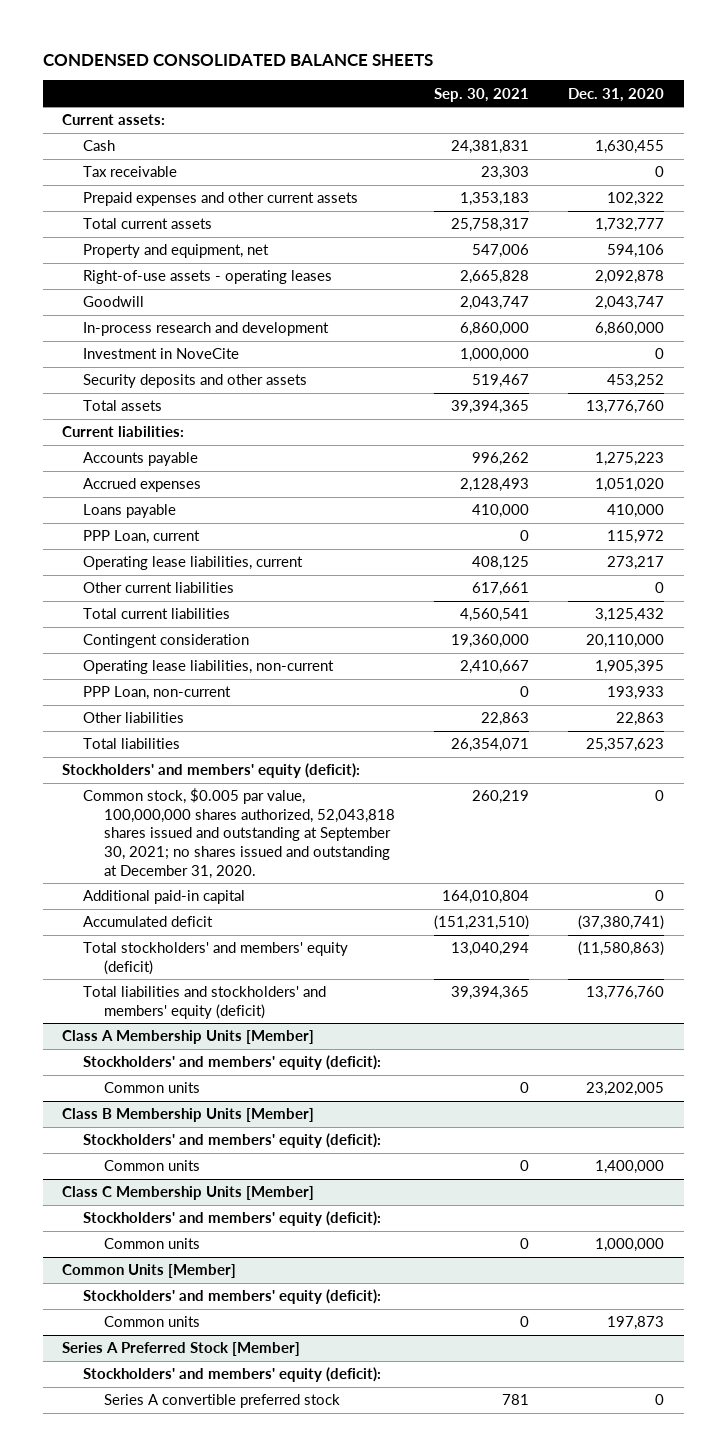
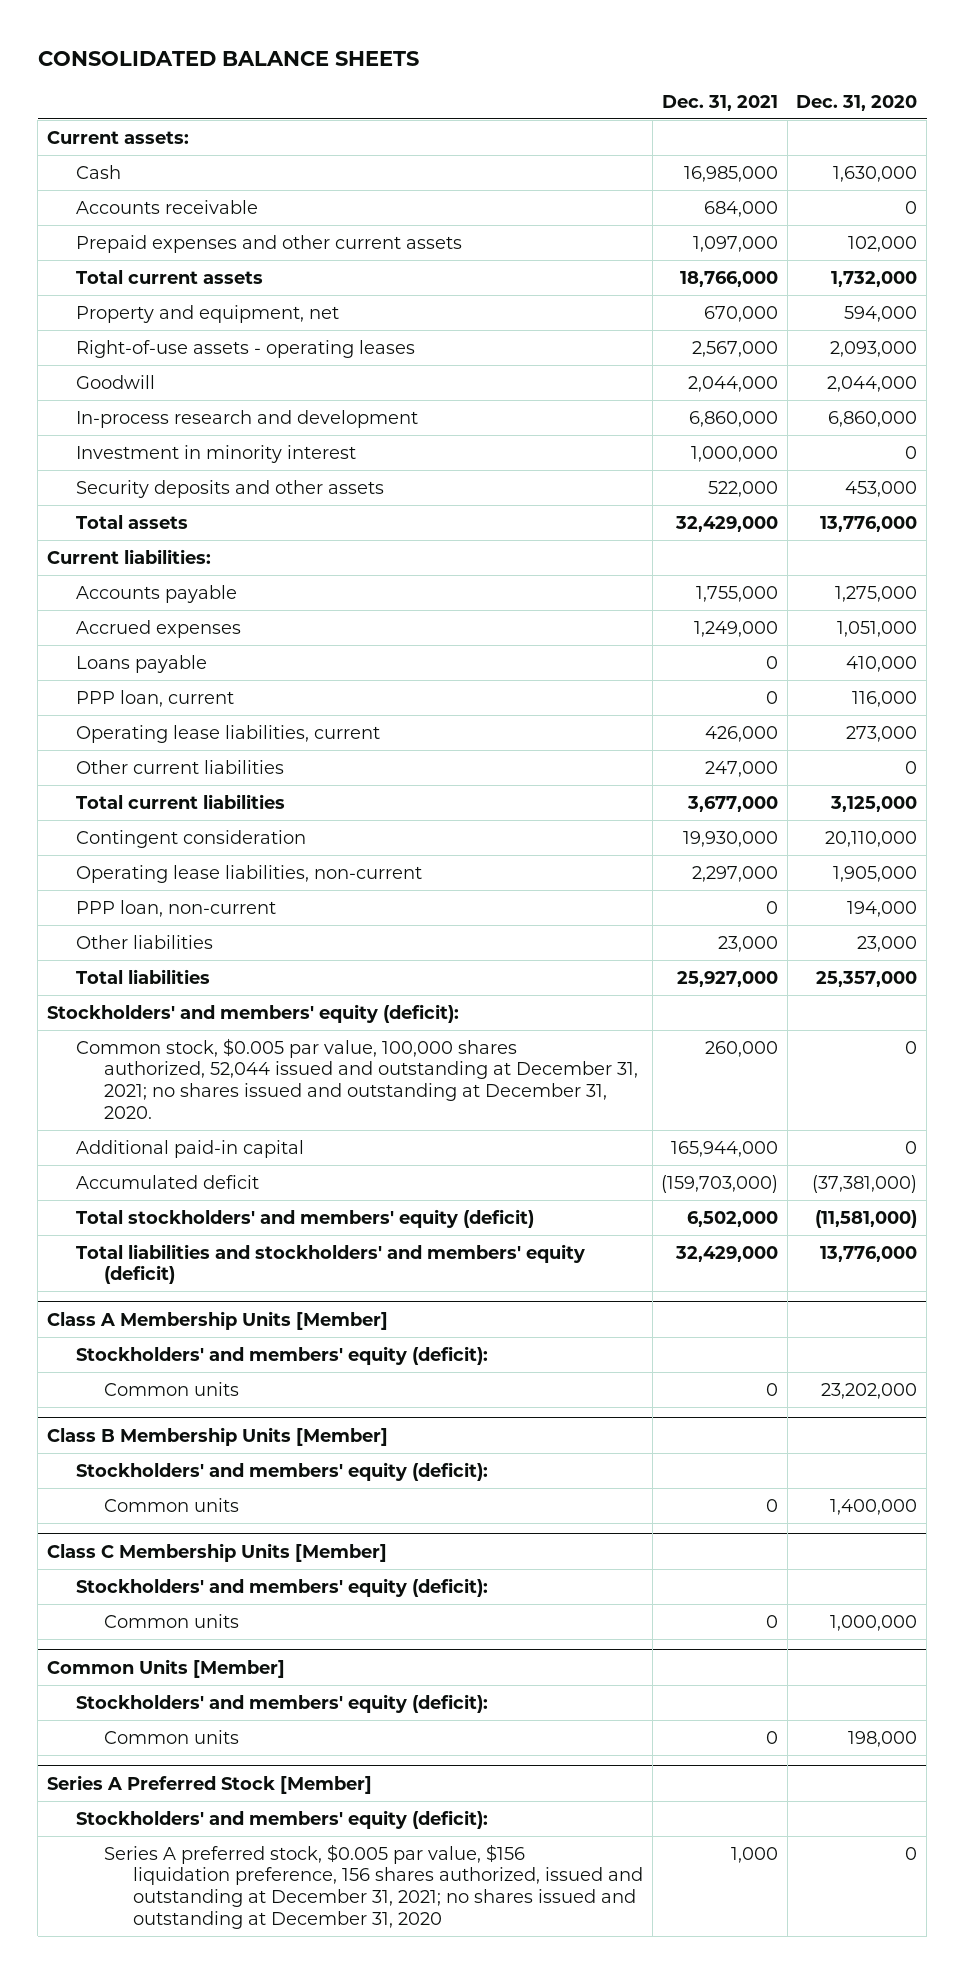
- CONDENSED CONSOLIDATED BALANCE SHEETS
+ CONSOLIDATED BALANCE SHEETS
- | Sep. 30, 2021 | Dec. 31, 2020
+ | Dec. 31, 2021 | Dec. 31, 2020
- Cash | 24,381,831 | 1,630,455
- Tax receivable | 23,303 | 0
- Prepaid expenses and other current assets | 1,353,183 | 102,322
- Total current assets | 25,758,317 | 1,732,777
- Property and equipment, net | 547,006 | 594,106
- Right-of-use assets - operating leases | 2,665,828 | 2,092,878
- Goodwill | 2,043,747 | 2,043,747
+ Cash | 16,985,000 | 1,630,000
+ Accounts receivable | 684,000 | 0
+ Prepaid expenses and other current assets | 1,097,000 | 102,000
+ Total current assets | 18,766,000 | 1,732,000
+ Property and equipment, net | 670,000 | 594,000
+ Right-of-use assets - operating leases | 2,567,000 | 2,093,000
+ Goodwill | 2,044,000 | 2,044,000
- Investment in NoveCite | 1,000,000 | 0
- Security deposits and other assets | 519,467 | 453,252
- Total assets | 39,394,365 | 13,776,760
+ Investment in minority interest | 1,000,000 | 0
+ Security deposits and other assets | 522,000 | 453,000
+ Total assets | 32,429,000 | 13,776,000
- Accounts payable | 996,262 | 1,275,223
- Accrued expenses | 2,128,493 | 1,051,020
+ Accounts payable | 1,755,000 | 1,275,000
+ Accrued expenses | 1,249,000 | 1,051,000
- PPP Loan, current | 0 | 115,972
- Operating lease liabilities, current | 408,125 | 273,217
+ PPP loan, current | 0 | 116,000
+ Operating lease liabilities, current | 426,000 | 273,000
- Total current liabilities | 4,560,541 | 3,125,432
+ Total current liabilities | 3,677,000 | 3,125,000
- Operating lease liabilities, non-current | 2,410,667 | 1,905,395
- PPP Loan, non-current | 0 | 193,933
- Other liabilities | 22,863 | 22,863
- Total liabilities | 26,354,071 | 25,357,623
+ Operating lease liabilities, non-current | 2,297,000 | 1,905,000
+ PPP loan, non-current | 0 | 194,000
+ Other liabilities | 23,000 | 23,000
+ Total liabilities | 25,927,000 | 25,357,000
- Common stock, $0.005 par value, 100,000,000 shares authorized, 52,043,818 shares issued and outstanding at September 30, 2021; no shares issued and outstanding at December 31, 2020. | 260,219 | 0
+ Common stock, $0.005 par value, 100,000 shares authorized, 52,044 issued and outstanding at December 31, 2021; no shares issued and outstanding at December 31, 2020. | 260,000 | 0
- Accumulated deficit | (151,231,510) | (37,380,741)
- Total stockholders' and members' equity (deficit) | 13,040,294 | (11,580,863)
- Total liabilities and stockholders' and members' equity (deficit) | 39,394,365 | 13,776,760
+ Accumulated deficit | (159,703,000) | (37,381,000)
+ Total stockholders' and members' equity (deficit) | 6,502,000 | (11,581,000)
+ Total liabilities and stockholders' and members' equity (deficit) | 32,429,000 | 13,776,000
@ Class A Membership Units [Member]
- Common units | 0 | 23,202,005
+ Common units | 0 | 23,202,000
@ Common Units [Member]
- Common units | 0 | 197,873
+ Common units | 0 | 198,000
@ Series A Preferred Stock [Member]
- Series A convertible preferred stock | 781 | 0
+ Series A preferred stock, $0.005 par value, $156 liquidation preference, 156 shares authorized, issued and outstanding at December 31, 2021; no shares issued and outstanding at December 31, 2020 | 1,000 | 0

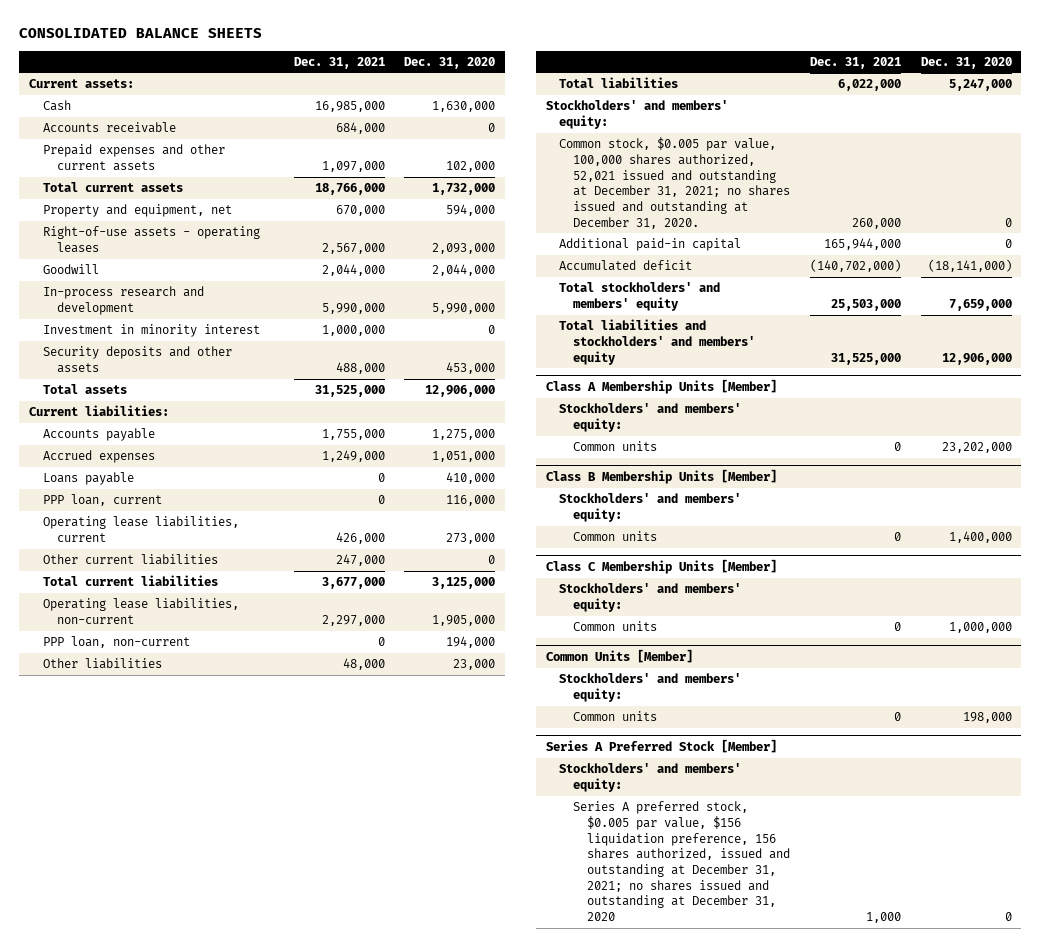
- In-process research and development | 6,860,000 | 6,860,000
+ In-process research and development | 5,990,000 | 5,990,000
- Security deposits and other assets | 522,000 | 453,000
- Total assets | 32,429,000 | 13,776,000
+ Security deposits and other assets | 488,000 | 453,000
+ Total assets | 31,525,000 | 12,906,000
- Contingent consideration | 19,930,000 | 20,110,000
- Other liabilities | 23,000 | 23,000
- Total liabilities | 25,927,000 | 25,357,000
- Stockholders' and members' equity (deficit):
- Common stock, $0.005 par value, 100,000 shares authorized, 52,044 issued and outstanding at December 31, 2021; no shares issued and outstanding at December 31, 2020. | 260,000 | 0
+ Other liabilities | 48,000 | 23,000
+ Total liabilities | 6,022,000 | 5,247,000
+ Stockholders' and members' equity:
+ Common stock, $0.005 par value, 100,000 shares authorized, 52,021 issued and outstanding at December 31, 2021; no shares issued and outstanding at December 31, 2020. | 260,000 | 0
- Accumulated deficit | (159,703,000) | (37,381,000)
- Total stockholders' and members' equity (deficit) | 6,502,000 | (11,581,000)
- Total liabilities and stockholders' and members' equity (deficit) | 32,429,000 | 13,776,000
+ Accumulated deficit | (140,702,000) | (18,141,000)
+ Total stockholders' and members' equity | 25,503,000 | 7,659,000
+ Total liabilities and stockholders' and members' equity | 31,525,000 | 12,906,000
@ Class A Membership Units [Member]
- Stockholders' and members' equity (deficit):
+ Stockholders' and members' equity:
@ Class B Membership Units [Member]
- Stockholders' and members' equity (deficit):
+ Stockholders' and members' equity:
@ Class C Membership Units [Member]
- Stockholders' and members' equity (deficit):
+ Stockholders' and members' equity:
@ Common Units [Member]
- Stockholders' and members' equity (deficit):
+ Stockholders' and members' equity:
@ Series A Preferred Stock [Member]
- Stockholders' and members' equity (deficit):
+ Stockholders' and members' equity:

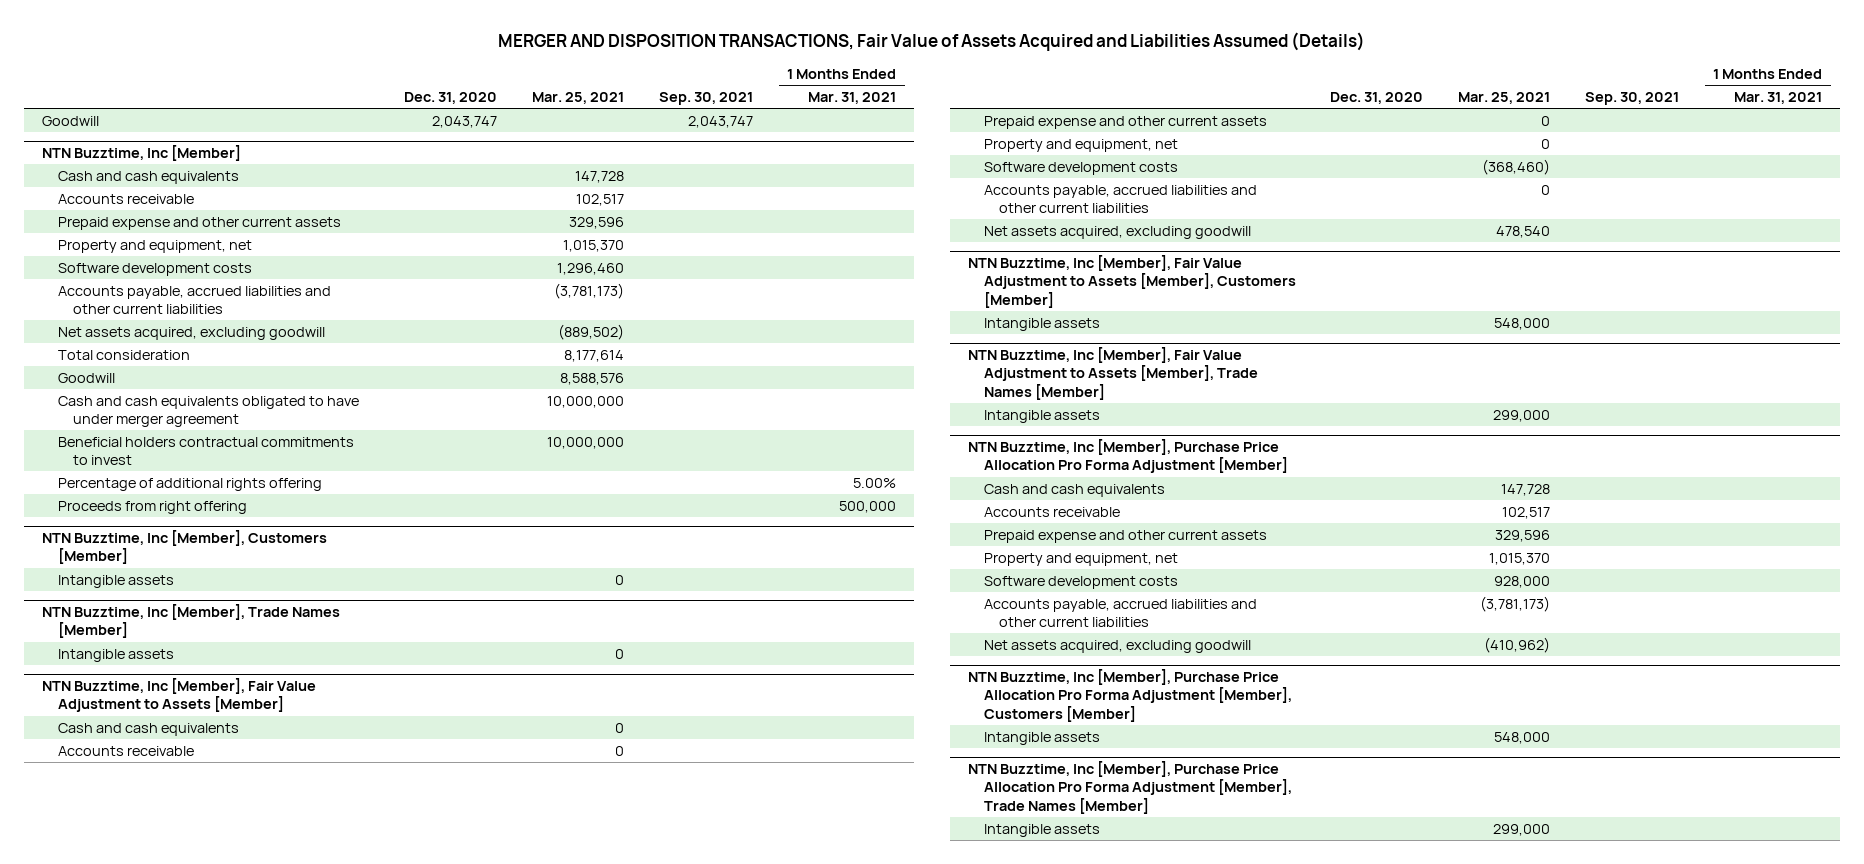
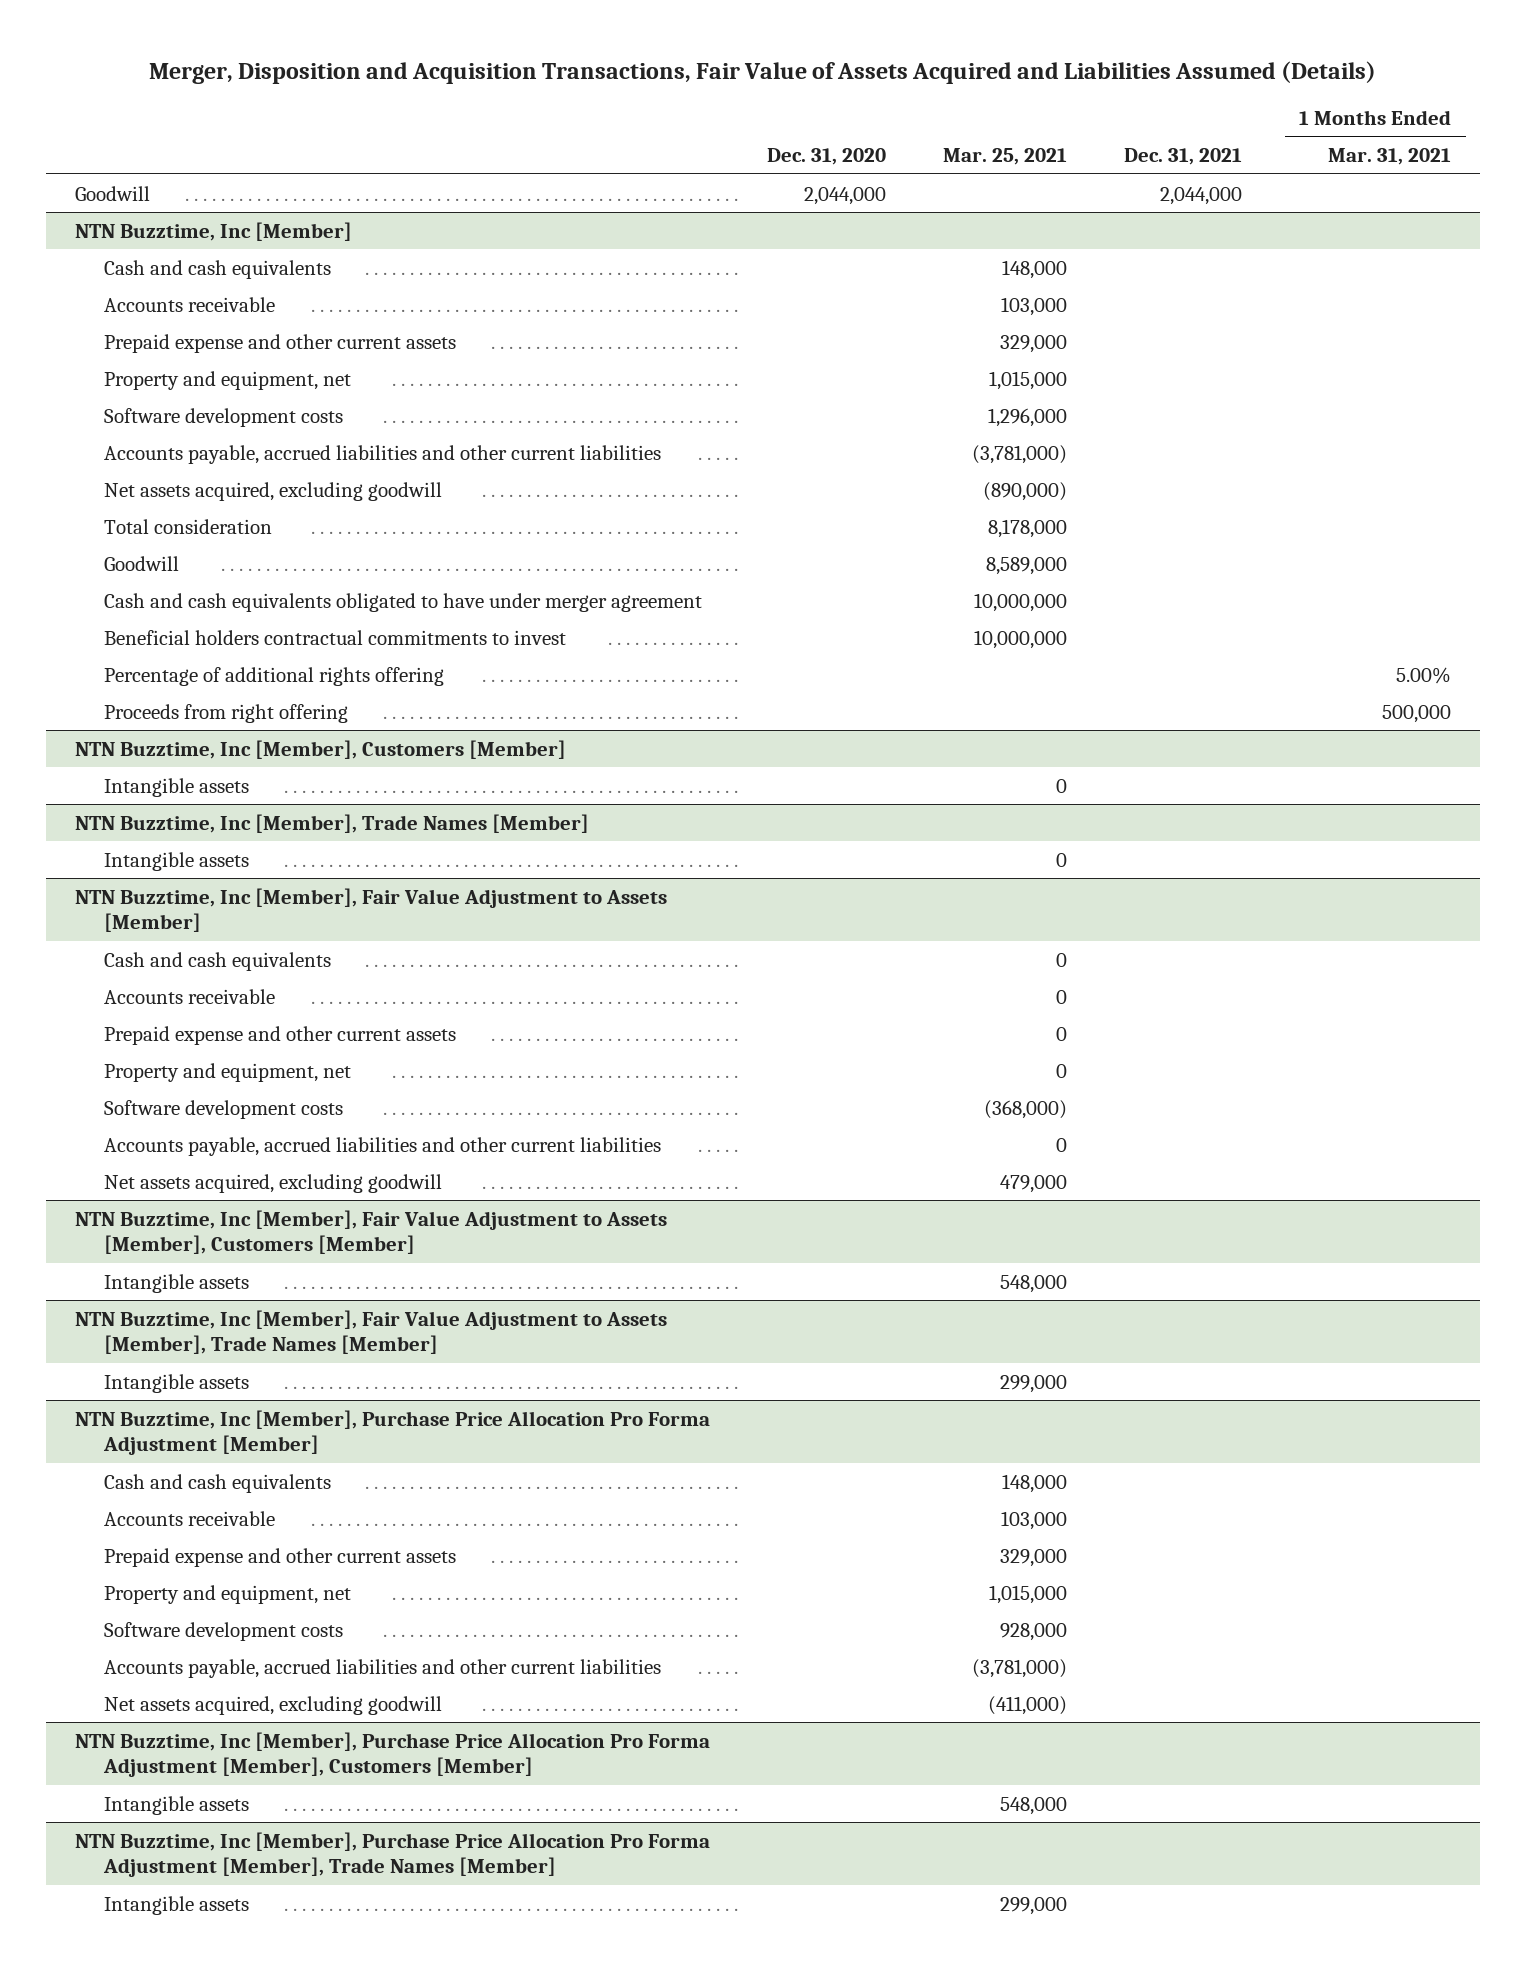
- MERGER AND DISPOSITION TRANSACTIONS, Fair Value of Assets Acquired and Liabilities Assumed (Details)
+ Merger, Disposition and Acquisition Transactions, Fair Value of Assets Acquired and Liabilities Assumed (Details)
- | Dec. 31, 2020 | Mar. 25, 2021 | Sep. 30, 2021 | 1 Months Ended Mar. 31, 2021
+ | Dec. 31, 2020 | Mar. 25, 2021 | Dec. 31, 2021 | 1 Months Ended Mar. 31, 2021
- Goodwill | 2,043,747 | | 2,043,747 |
+ Goodwill | 2,044,000 | | 2,044,000 |
@ NTN Buzztime, Inc [Member]
- Cash and cash equivalents | | 147,728 | |
- Accounts receivable | | 102,517 | |
- Prepaid expense and other current assets | | 329,596 | |
- Property and equipment, net | | 1,015,370 | |
- Software development costs | | 1,296,460 | |
- Accounts payable, accrued liabilities and other current liabilities | | (3,781,173) | |
- Net assets acquired, excluding goodwill | | (889,502) | |
- Total consideration | | 8,177,614 | |
- Goodwill | | 8,588,576 | |
+ Cash and cash equivalents | | 148,000 | |
+ Accounts receivable | | 103,000 | |
+ Prepaid expense and other current assets | | 329,000 | |
+ Property and equipment, net | | 1,015,000 | |
+ Software development costs | | 1,296,000 | |
+ Accounts payable, accrued liabilities and other current liabilities | | (3,781,000) | |
+ Net assets acquired, excluding goodwill | | (890,000) | |
+ Total consideration | | 8,178,000 | |
+ Goodwill | | 8,589,000 | |
@ NTN Buzztime, Inc [Member], Fair Value Adjustment to Assets [Member]
- Software development costs | | (368,460) | |
+ Software development costs | | (368,000) | |
- Net assets acquired, excluding goodwill | | 478,540 | |
+ Net assets acquired, excluding goodwill | | 479,000 | |
@ NTN Buzztime, Inc [Member], Purchase Price Allocation Pro Forma Adjustment [Member]
- Cash and cash equivalents | | 147,728 | |
- Accounts receivable | | 102,517 | |
- Prepaid expense and other current assets | | 329,596 | |
- Property and equipment, net | | 1,015,370 | |
+ Cash and cash equivalents | | 148,000 | |
+ Accounts receivable | | 103,000 | |
+ Prepaid expense and other current assets | | 329,000 | |
+ Property and equipment, net | | 1,015,000 | |
- Accounts payable, accrued liabilities and other current liabilities | | (3,781,173) | |
- Net assets acquired, excluding goodwill | | (410,962) | |
+ Accounts payable, accrued liabilities and other current liabilities | | (3,781,000) | |
+ Net assets acquired, excluding goodwill | | (411,000) | |

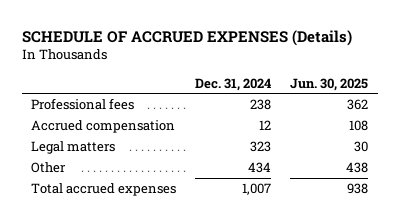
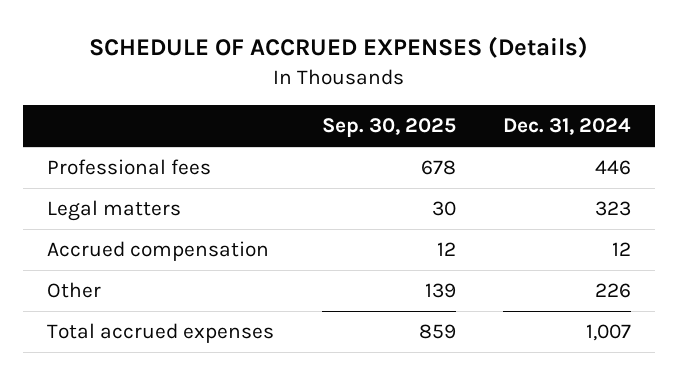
- | Dec. 31, 2024 | Jun. 30, 2025
+ | Sep. 30, 2025 | Dec. 31, 2024
- Professional fees | 238 | 362
+ Professional fees | 678 | 446
- Other | 434 | 438
moved down: Accrued compensation | 12 | 12
+ Other | 139 | 226

